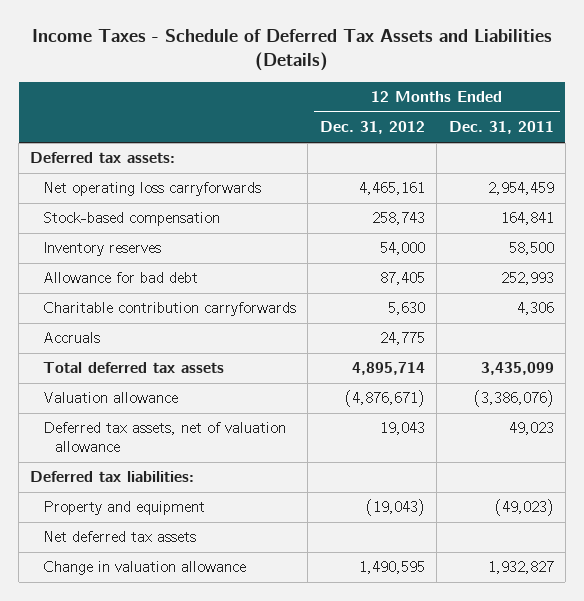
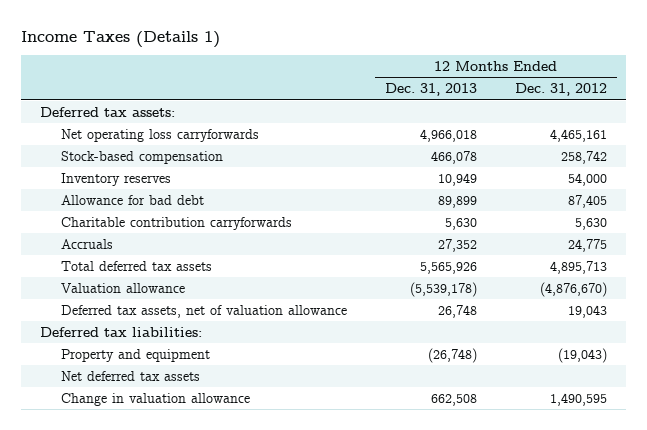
- Income Taxes - Schedule of Deferred Tax Assets and Liabilities (Details)
+ Income Taxes (Details 1)
- | 12 Months Ended Dec. 31, 2012 | 12 Months Ended Dec. 31, 2011
+ | 12 Months Ended Dec. 31, 2013 | 12 Months Ended Dec. 31, 2012
- Stock-based compensation | 258,743 | 164,841
+ Stock-based compensation | 466,078 | 258,742
- Total deferred tax assets | 4,895,714 | 3,435,099
- Valuation allowance | (4,876,671) | (3,386,076)
+ Total deferred tax assets | 5,565,926 | 4,895,713
+ Valuation allowance | (5,539,178) | (4,876,670)

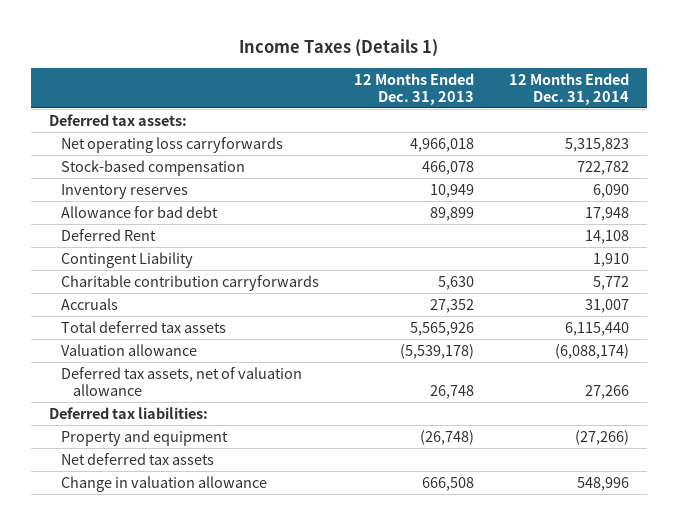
- | 12 Months Ended Dec. 31, 2013 | 12 Months Ended Dec. 31, 2012
+ | 12 Months Ended Dec. 31, 2013 | 12 Months Ended Dec. 31, 2014
+ Deferred Rent | | 14,108
+ Contingent Liability | | 1,910
- Change in valuation allowance | 662,508 | 1,490,595
+ Change in valuation allowance | 666,508 | 548,996

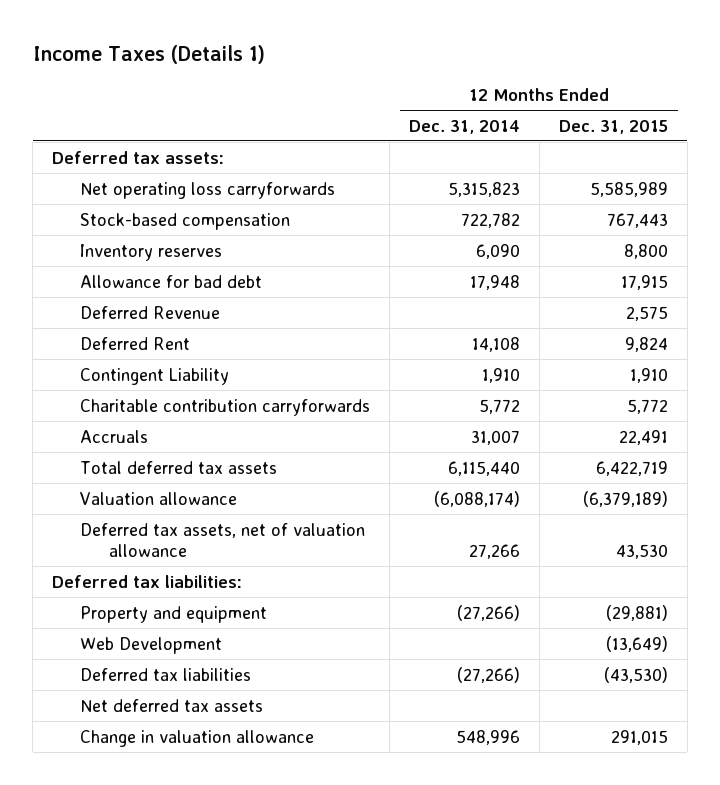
- | 12 Months Ended Dec. 31, 2013 | 12 Months Ended Dec. 31, 2014
+ | 12 Months Ended Dec. 31, 2014 | 12 Months Ended Dec. 31, 2015
+ Deferred Revenue | | 2,575
+ Web Development | | (13,649)
+ Deferred tax liabilities | (27,266) | (43,530)

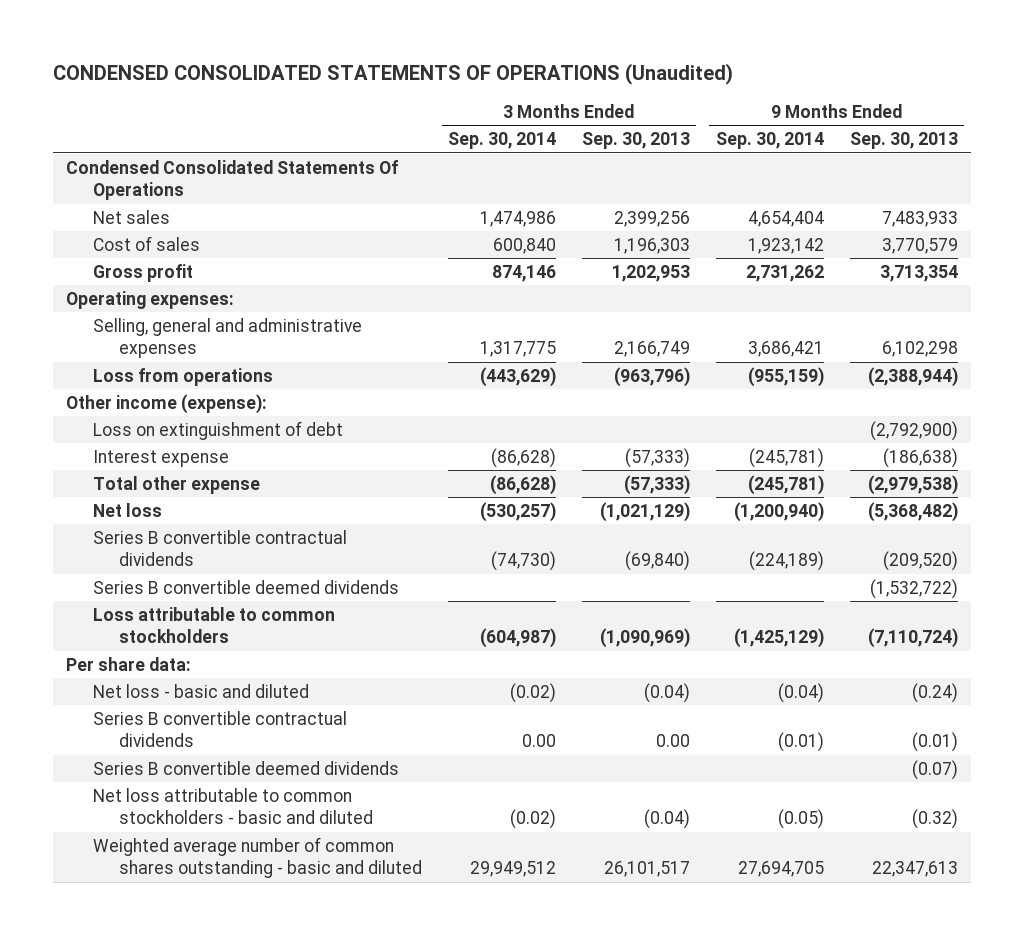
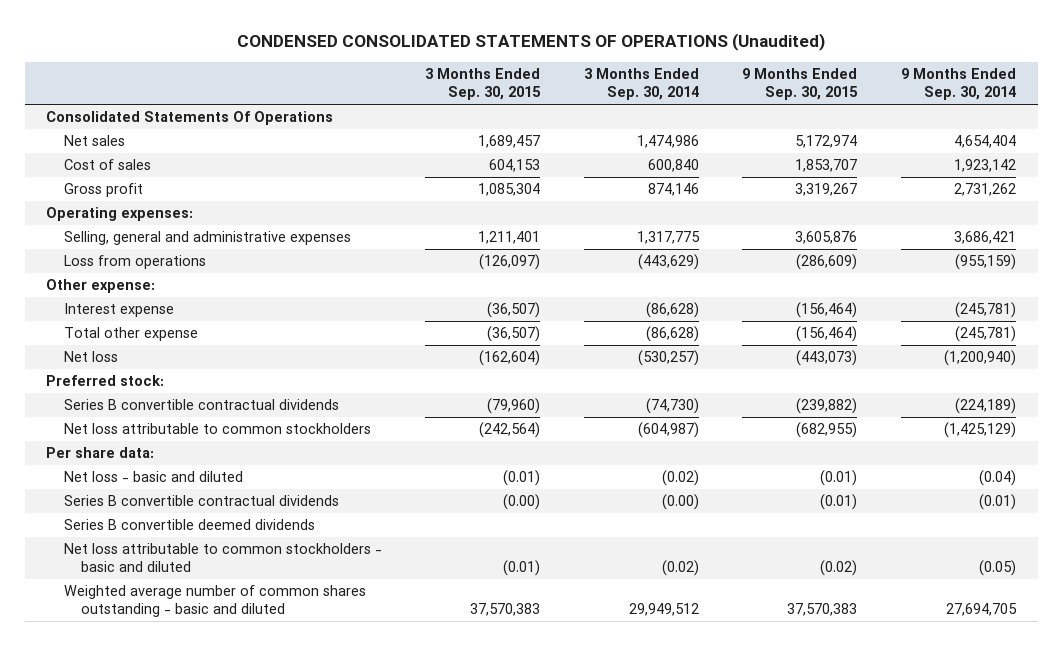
- | 3 Months Ended Sep. 30, 2014 | 3 Months Ended Sep. 30, 2013 | 9 Months Ended Sep. 30, 2014 | 9 Months Ended Sep. 30, 2013
+ | 3 Months Ended Sep. 30, 2015 | 3 Months Ended Sep. 30, 2014 | 9 Months Ended Sep. 30, 2015 | 9 Months Ended Sep. 30, 2014
- Condensed Consolidated Statements Of Operations
+ Consolidated Statements Of Operations
- Other income (expense):
- Loss on extinguishment of debt | | | | (2,792,900)
+ Other expense:
+ Preferred stock:
- Series B convertible deemed dividends | | | | (1,532,722)
- Loss attributable to common stockholders | (604,987) | (1,090,969) | (1,425,129) | (7,110,724)
+ Net loss attributable to common stockholders | (242,564) | (604,987) | (682,955) | (1,425,129)
- Series B convertible contractual dividends | 0.00 | 0.00 | (0.01) | (0.01)
+ Series B convertible contractual dividends | (0.00) | (0.00) | (0.01) | (0.01)

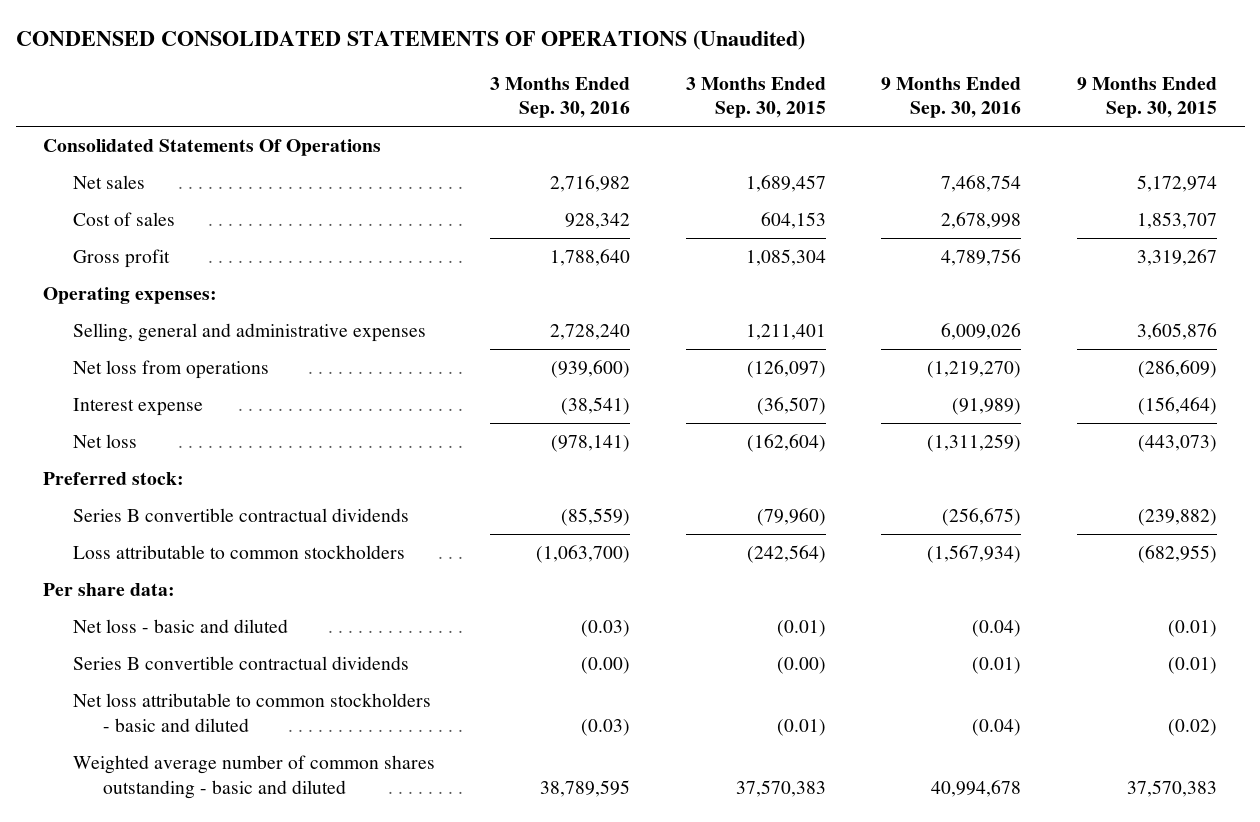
- | 3 Months Ended Sep. 30, 2015 | 3 Months Ended Sep. 30, 2014 | 9 Months Ended Sep. 30, 2015 | 9 Months Ended Sep. 30, 2014
+ | 3 Months Ended Sep. 30, 2016 | 3 Months Ended Sep. 30, 2015 | 9 Months Ended Sep. 30, 2016 | 9 Months Ended Sep. 30, 2015
- Loss from operations | (126,097) | (443,629) | (286,609) | (955,159)
- Other expense:
+ Net loss from operations | (939,600) | (126,097) | (1,219,270) | (286,609)
- Total other expense | (36,507) | (86,628) | (156,464) | (245,781)
- Net loss attributable to common stockholders | (242,564) | (604,987) | (682,955) | (1,425,129)
+ Loss attributable to common stockholders | (1,063,700) | (242,564) | (1,567,934) | (682,955)
- Series B convertible deemed dividends

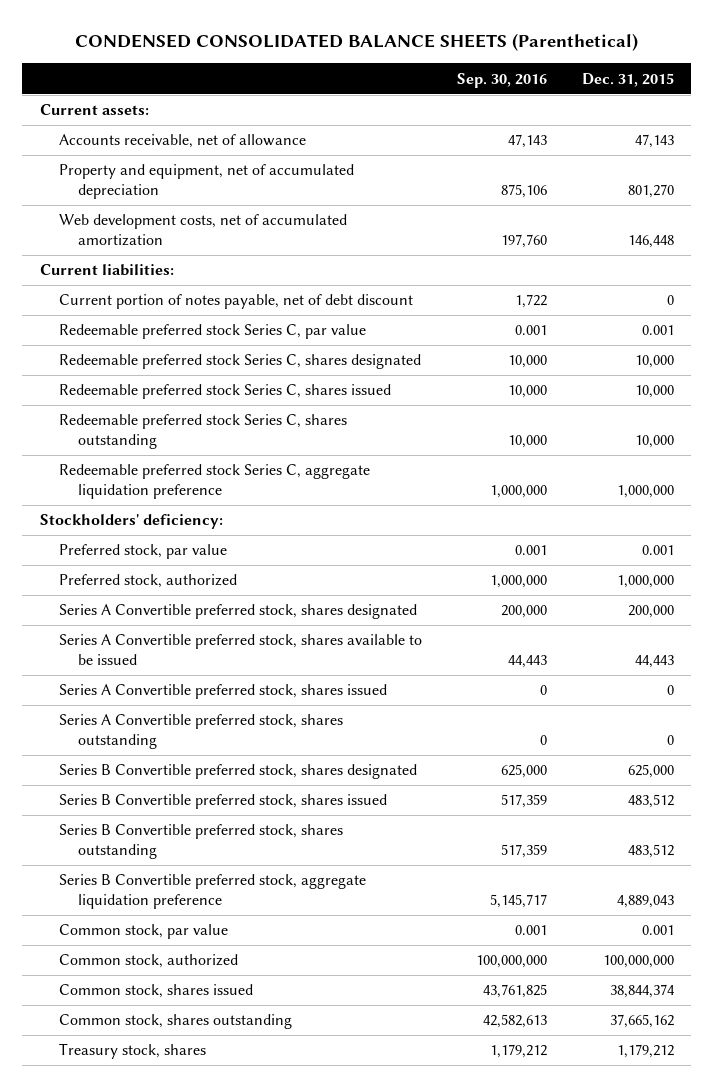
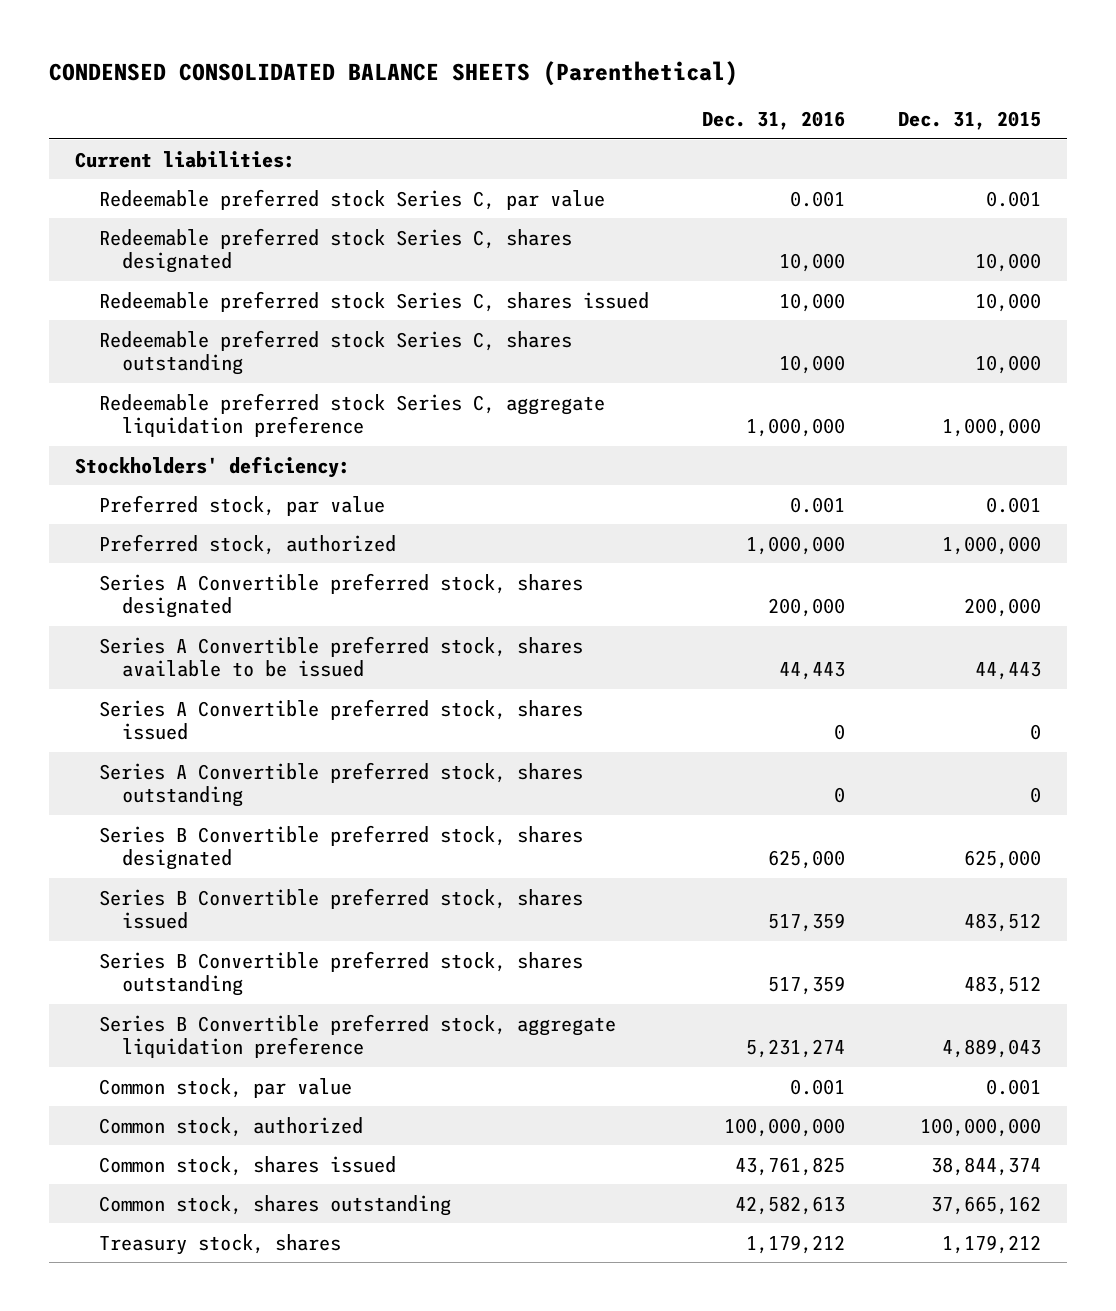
- | Sep. 30, 2016 | Dec. 31, 2015
+ | Dec. 31, 2016 | Dec. 31, 2015
- Current assets:
- Accounts receivable, net of allowance | 47,143 | 47,143
- Property and equipment, net of accumulated depreciation | 875,106 | 801,270
- Web development costs, net of accumulated amortization | 197,760 | 146,448
- Current portion of notes payable, net of debt discount | 1,722 | 0

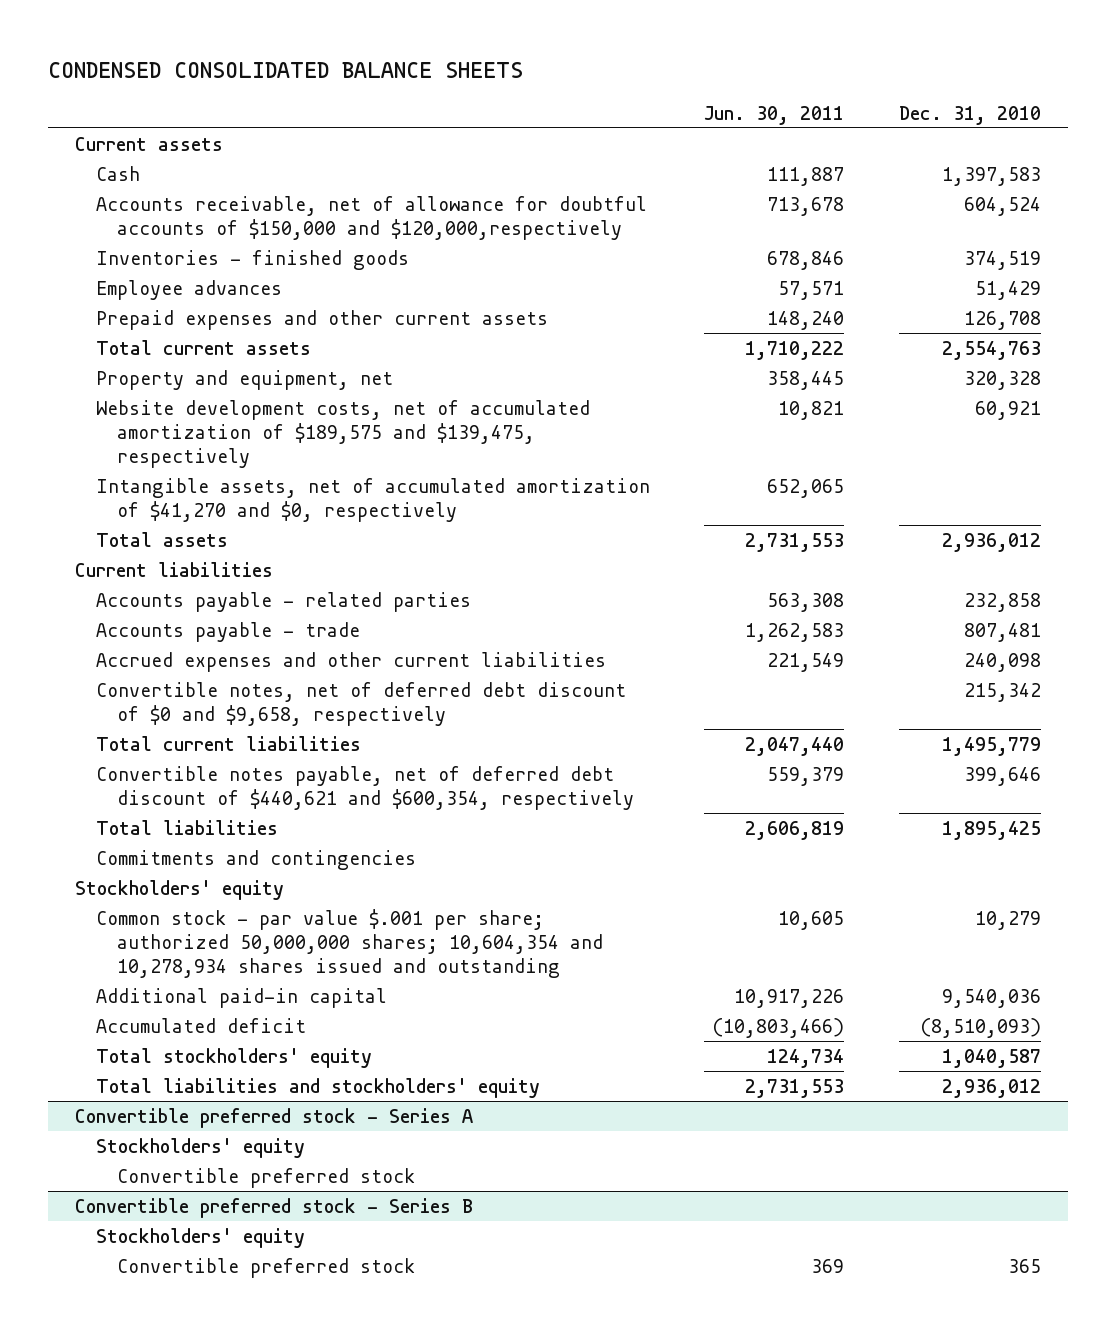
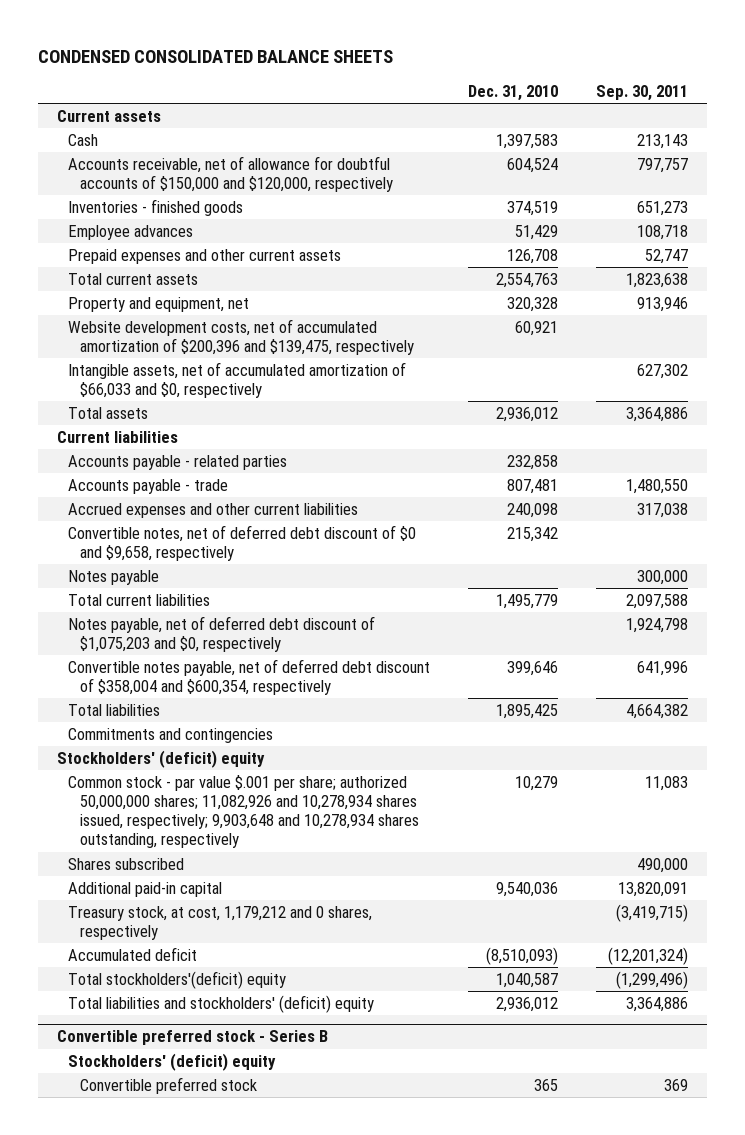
- | Jun. 30, 2011 | Dec. 31, 2010
+ | Dec. 31, 2010 | Sep. 30, 2011
- Accounts receivable, net of allowance for doubtful accounts of $150,000 and $120,000,respectively | 713,678 | 604,524
+ Accounts receivable, net of allowance for doubtful accounts of $150,000 and $120,000, respectively | 604,524 | 797,757
- Website development costs, net of accumulated amortization of $189,575 and $139,475, respectively | 10,821 | 60,921
- Intangible assets, net of accumulated amortization of $41,270 and $0, respectively | 652,065 |
+ Website development costs, net of accumulated amortization of $200,396 and $139,475, respectively | 60,921 |
+ Intangible assets, net of accumulated amortization of $66,033 and $0, respectively | | 627,302
+ Notes payable | | 300,000
- Convertible notes payable, net of deferred debt discount of $440,621 and $600,354, respectively | 559,379 | 399,646
+ Notes payable, net of deferred debt discount of $1,075,203 and $0, respectively | | 1,924,798
+ Convertible notes payable, net of deferred debt discount of $358,004 and $600,354, respectively | 399,646 | 641,996
- Stockholders' equity
- Common stock - par value $.001 per share; authorized 50,000,000 shares; 10,604,354 and 10,278,934 shares issued and outstanding | 10,605 | 10,279
+ Stockholders' (deficit) equity
+ Common stock - par value $.001 per share; authorized 50,000,000 shares; 11,082,926 and 10,278,934 shares issued, respectively; 9,903,648 and 10,278,934 shares outstanding, respectively | 10,279 | 11,083
+ Shares subscribed | | 490,000
+ Treasury stock, at cost, 1,179,212 and 0 shares, respectively | | (3,419,715)
- Total stockholders' equity | 124,734 | 1,040,587
- Total liabilities and stockholders' equity | 2,731,553 | 2,936,012
- Convertible preferred stock - Series A
- Stockholders' equity
- Convertible preferred stock
+ Total stockholders'(deficit) equity | 1,040,587 | (1,299,496)
+ Total liabilities and stockholders' (deficit) equity | 2,936,012 | 3,364,886
@ Convertible preferred stock - Series B
- Stockholders' equity
+ Stockholders' (deficit) equity

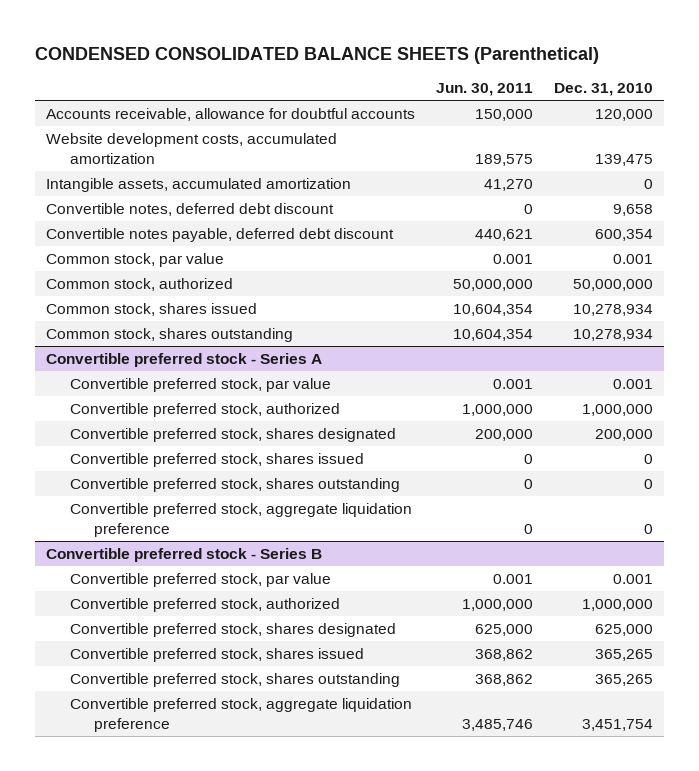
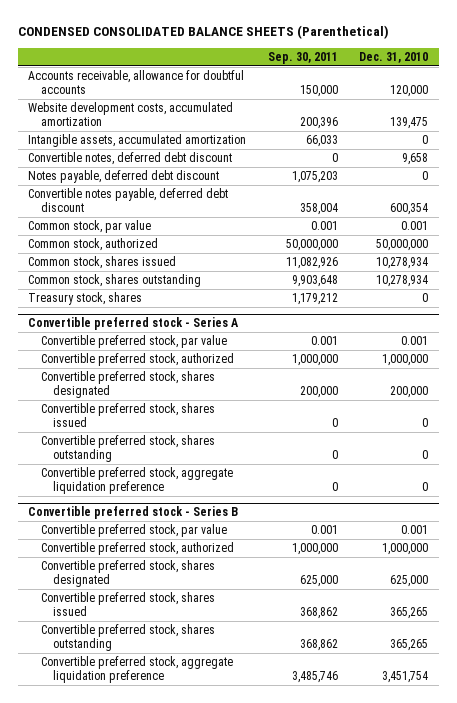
- | Jun. 30, 2011 | Dec. 31, 2010
+ | Sep. 30, 2011 | Dec. 31, 2010
+ Notes payable, deferred debt discount | 1,075,203 | 0
+ Treasury stock, shares | 1,179,212 | 0

